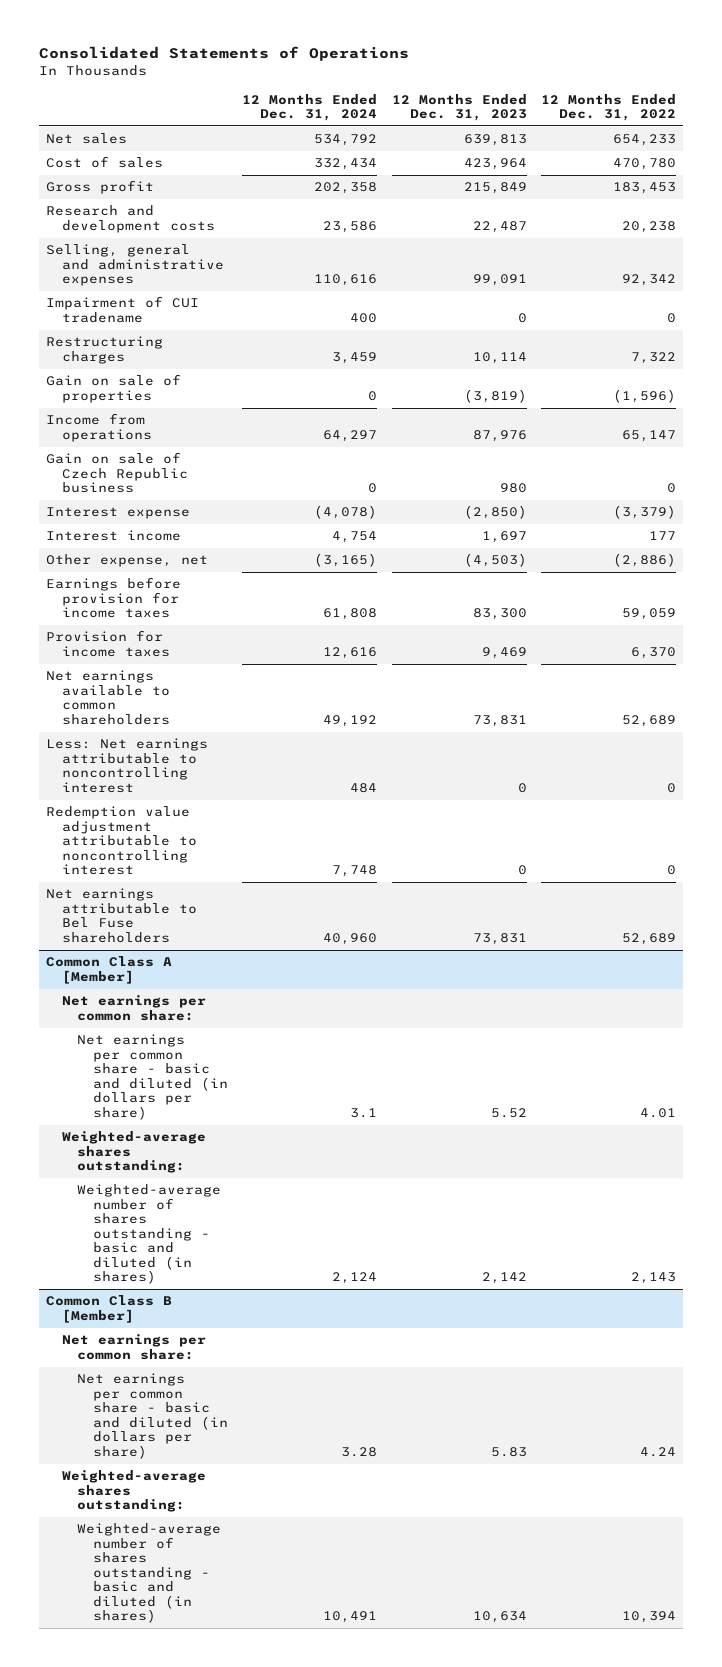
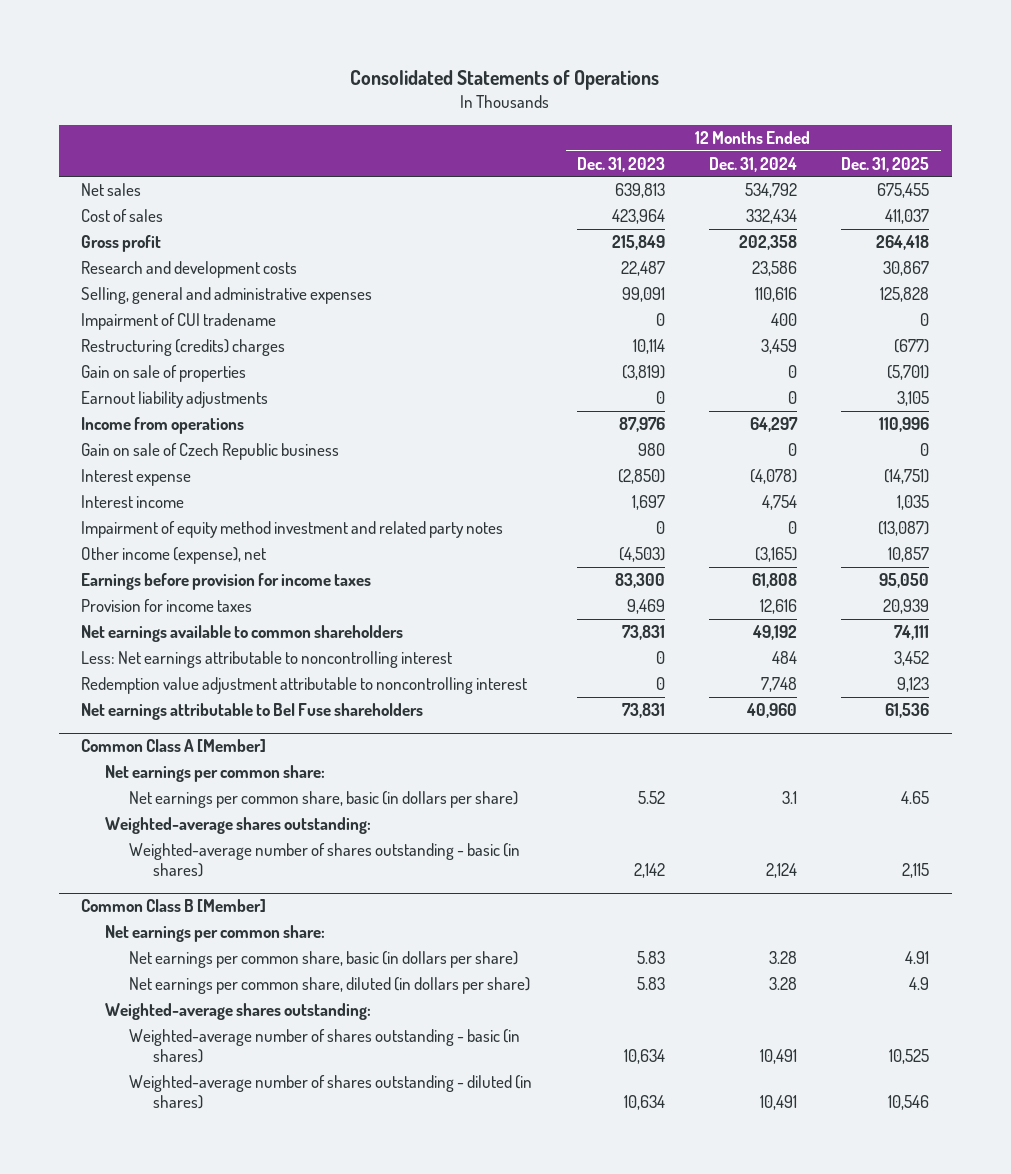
- | 12 Months Ended Dec. 31, 2024 | 12 Months Ended Dec. 31, 2023 | 12 Months Ended Dec. 31, 2022
+ | 12 Months Ended Dec. 31, 2023 | 12 Months Ended Dec. 31, 2024 | 12 Months Ended Dec. 31, 2025
- Restructuring charges | 3,459 | 10,114 | 7,322
+ Restructuring (credits) charges | 10,114 | 3,459 | (677)
+ Earnout liability adjustments | 0 | 0 | 3,105
- Other expense, net | (3,165) | (4,503) | (2,886)
+ Impairment of equity method investment and related party notes | 0 | 0 | (13,087)
+ Other income (expense), net | (4,503) | (3,165) | 10,857
@ Common Class A [Member]
- Net earnings per common share - basic and diluted (in dollars per share) | 3.1 | 5.52 | 4.01
+ Net earnings per common share, basic (in dollars per share) | 5.52 | 3.1 | 4.65
- Weighted-average number of shares outstanding - basic and diluted (in shares) | 2,124 | 2,142 | 2,143
+ Weighted-average number of shares outstanding - basic (in shares) | 2,142 | 2,124 | 2,115
@ Common Class B [Member]
- Net earnings per common share - basic and diluted (in dollars per share) | 3.28 | 5.83 | 4.24
+ Net earnings per common share, basic (in dollars per share) | 5.83 | 3.28 | 4.91
+ Net earnings per common share, diluted (in dollars per share) | 5.83 | 3.28 | 4.9
- Weighted-average number of shares outstanding - basic and diluted (in shares) | 10,491 | 10,634 | 10,394
+ Weighted-average number of shares outstanding - basic (in shares) | 10,634 | 10,491 | 10,525
+ Weighted-average number of shares outstanding - diluted (in shares) | 10,634 | 10,491 | 10,546

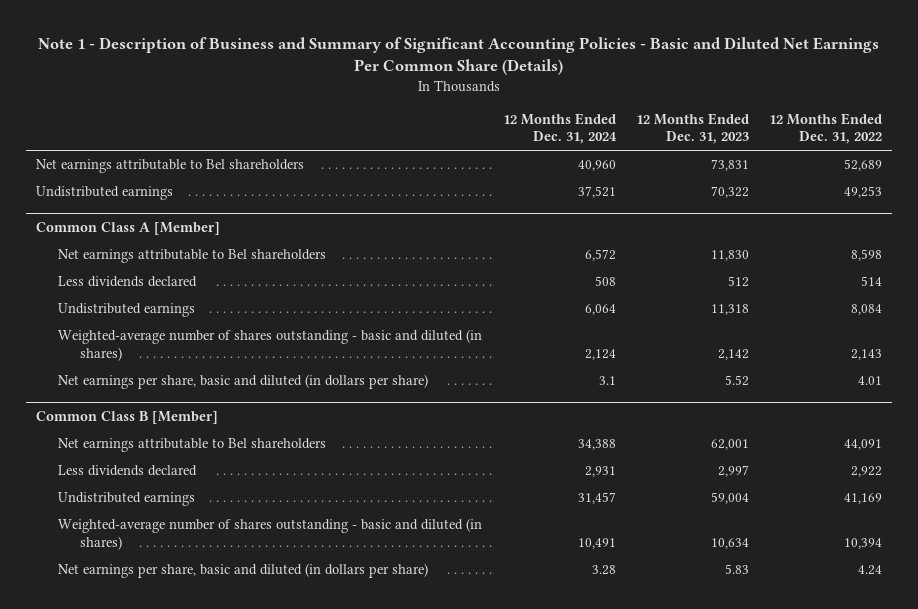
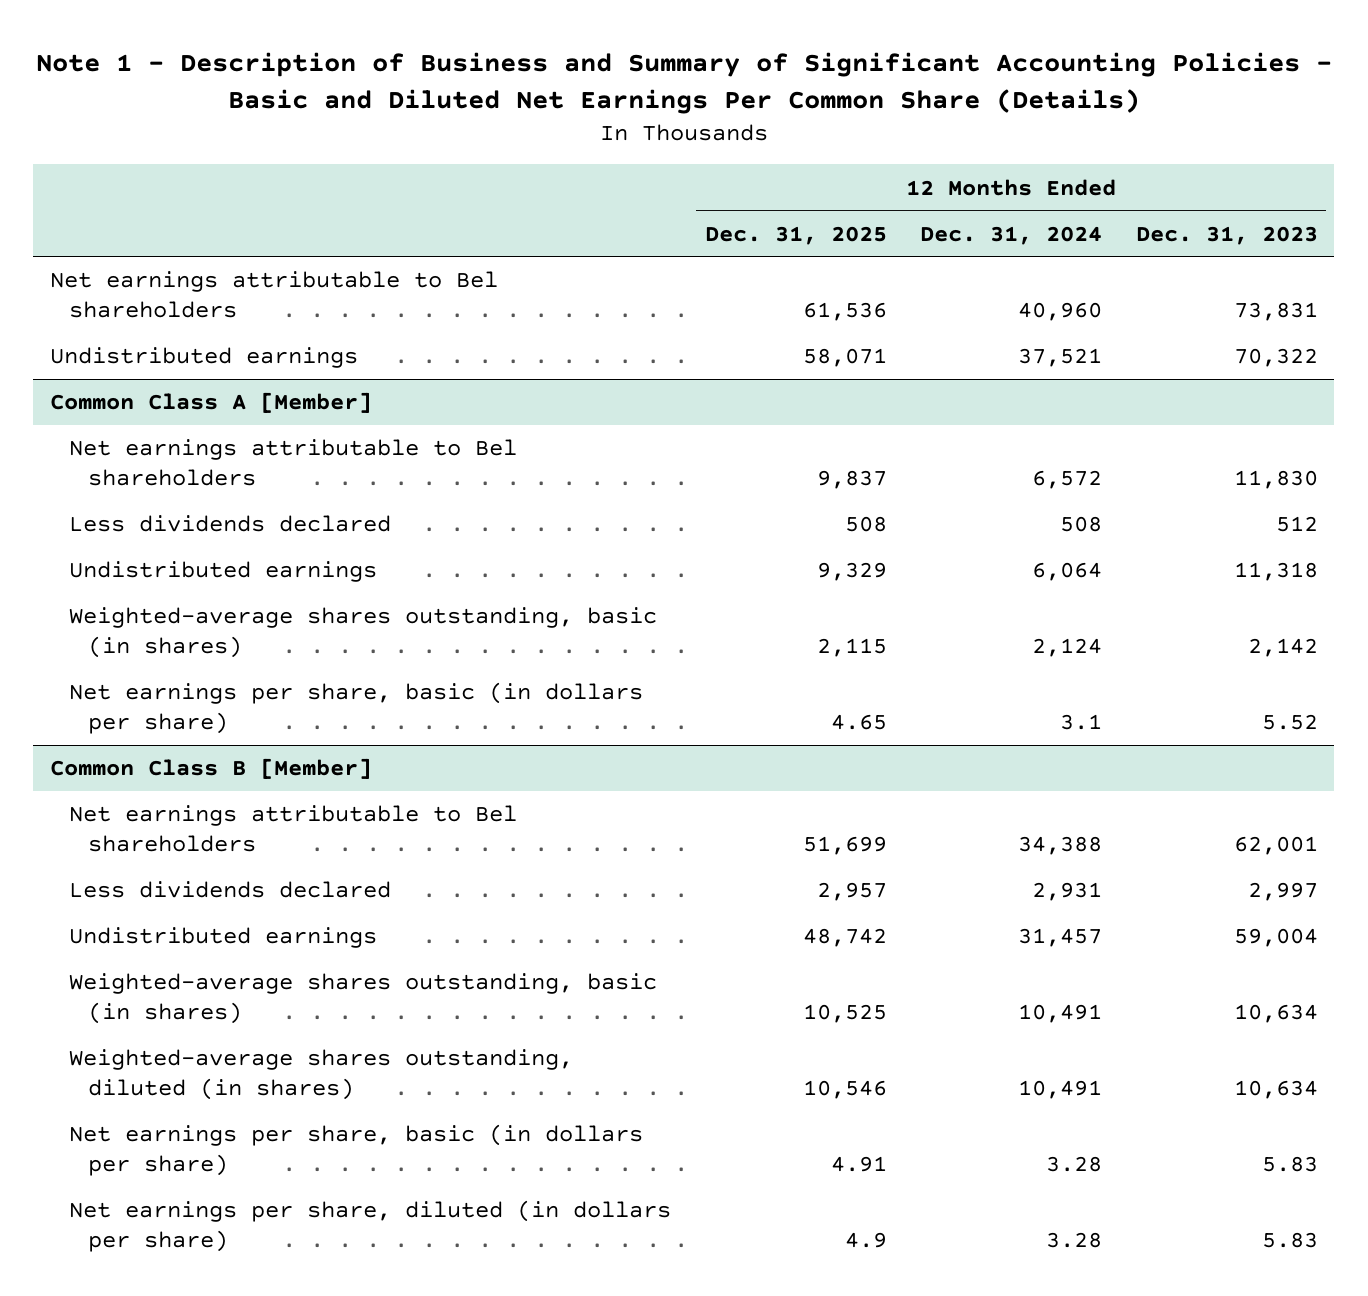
- | 12 Months Ended Dec. 31, 2024 | 12 Months Ended Dec. 31, 2023 | 12 Months Ended Dec. 31, 2022
+ | 12 Months Ended Dec. 31, 2025 | 12 Months Ended Dec. 31, 2024 | 12 Months Ended Dec. 31, 2023
@ Common Class A [Member]
- Weighted-average number of shares outstanding - basic and diluted (in shares) | 2,124 | 2,142 | 2,143
- Net earnings per share, basic and diluted (in dollars per share) | 3.1 | 5.52 | 4.01
+ Weighted-average shares outstanding, basic (in shares) | 2,115 | 2,124 | 2,142
+ Net earnings per share, basic (in dollars per share) | 4.65 | 3.1 | 5.52
@ Common Class B [Member]
- Weighted-average number of shares outstanding - basic and diluted (in shares) | 10,491 | 10,634 | 10,394
- Net earnings per share, basic and diluted (in dollars per share) | 3.28 | 5.83 | 4.24
+ Weighted-average shares outstanding, basic (in shares) | 10,525 | 10,491 | 10,634
+ Weighted-average shares outstanding, diluted (in shares) | 10,546 | 10,491 | 10,634
+ Net earnings per share, basic (in dollars per share) | 4.91 | 3.28 | 5.83
+ Net earnings per share, diluted (in dollars per share) | 4.9 | 3.28 | 5.83

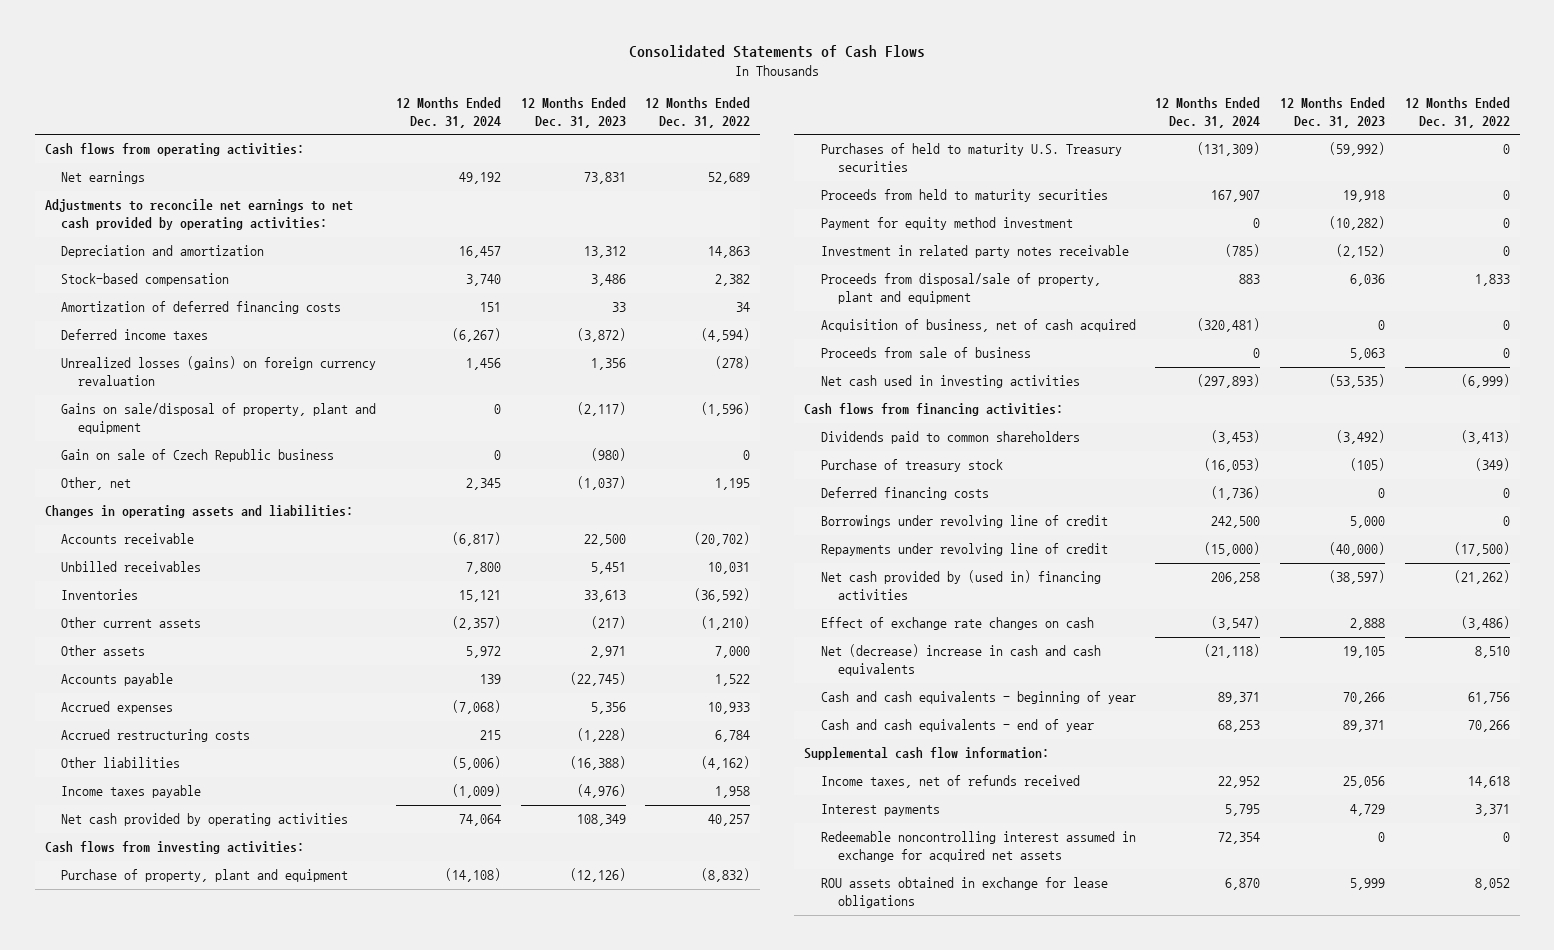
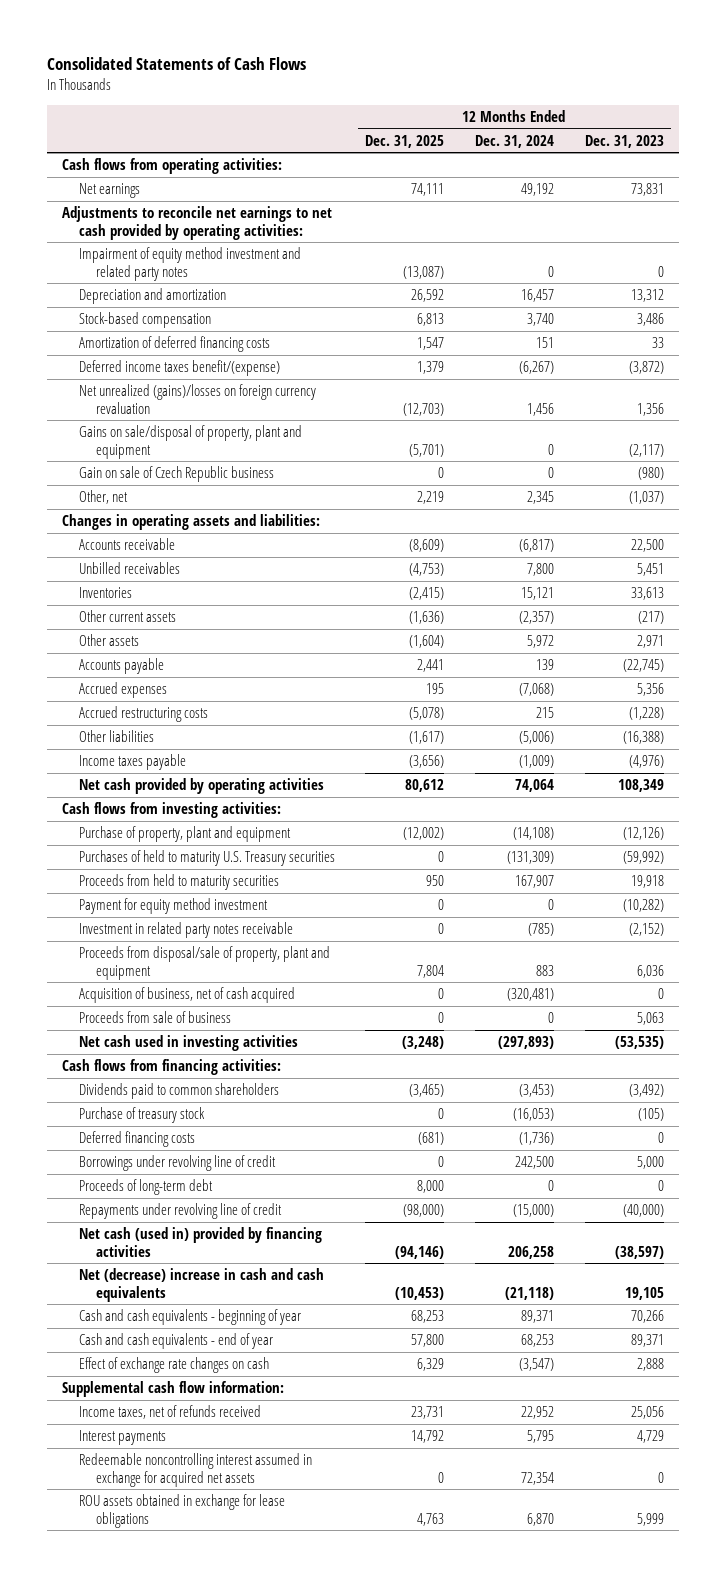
- | 12 Months Ended Dec. 31, 2024 | 12 Months Ended Dec. 31, 2023 | 12 Months Ended Dec. 31, 2022
+ | 12 Months Ended Dec. 31, 2025 | 12 Months Ended Dec. 31, 2024 | 12 Months Ended Dec. 31, 2023
+ Impairment of equity method investment and related party notes | (13,087) | 0 | 0
- Deferred income taxes | (6,267) | (3,872) | (4,594)
- Unrealized losses (gains) on foreign currency revaluation | 1,456 | 1,356 | (278)
+ Deferred income taxes benefit/(expense) | 1,379 | (6,267) | (3,872)
+ Net unrealized (gains)/losses on foreign currency revaluation | (12,703) | 1,456 | 1,356
+ Proceeds of long-term debt | 8,000 | 0 | 0
- Net cash provided by (used in) financing activities | 206,258 | (38,597) | (21,262)
+ Net cash (used in) provided by financing activities | (94,146) | 206,258 | (38,597)
moved down: Effect of exchange rate changes on cash | 6,329 | (3,547) | 2,888

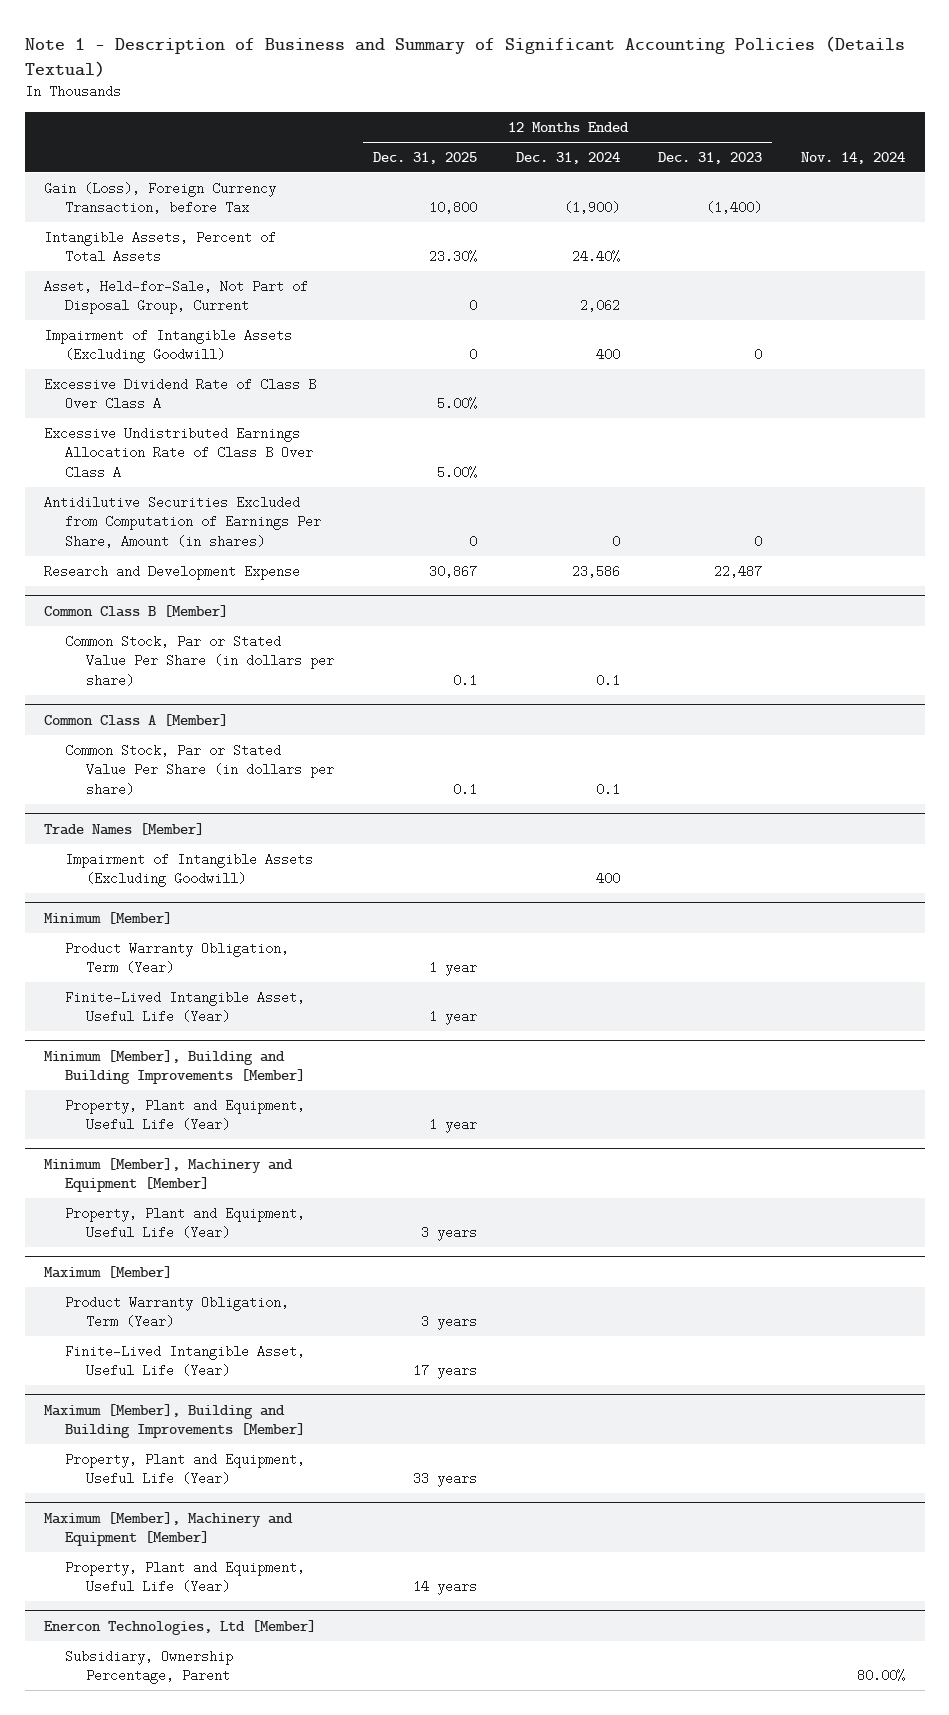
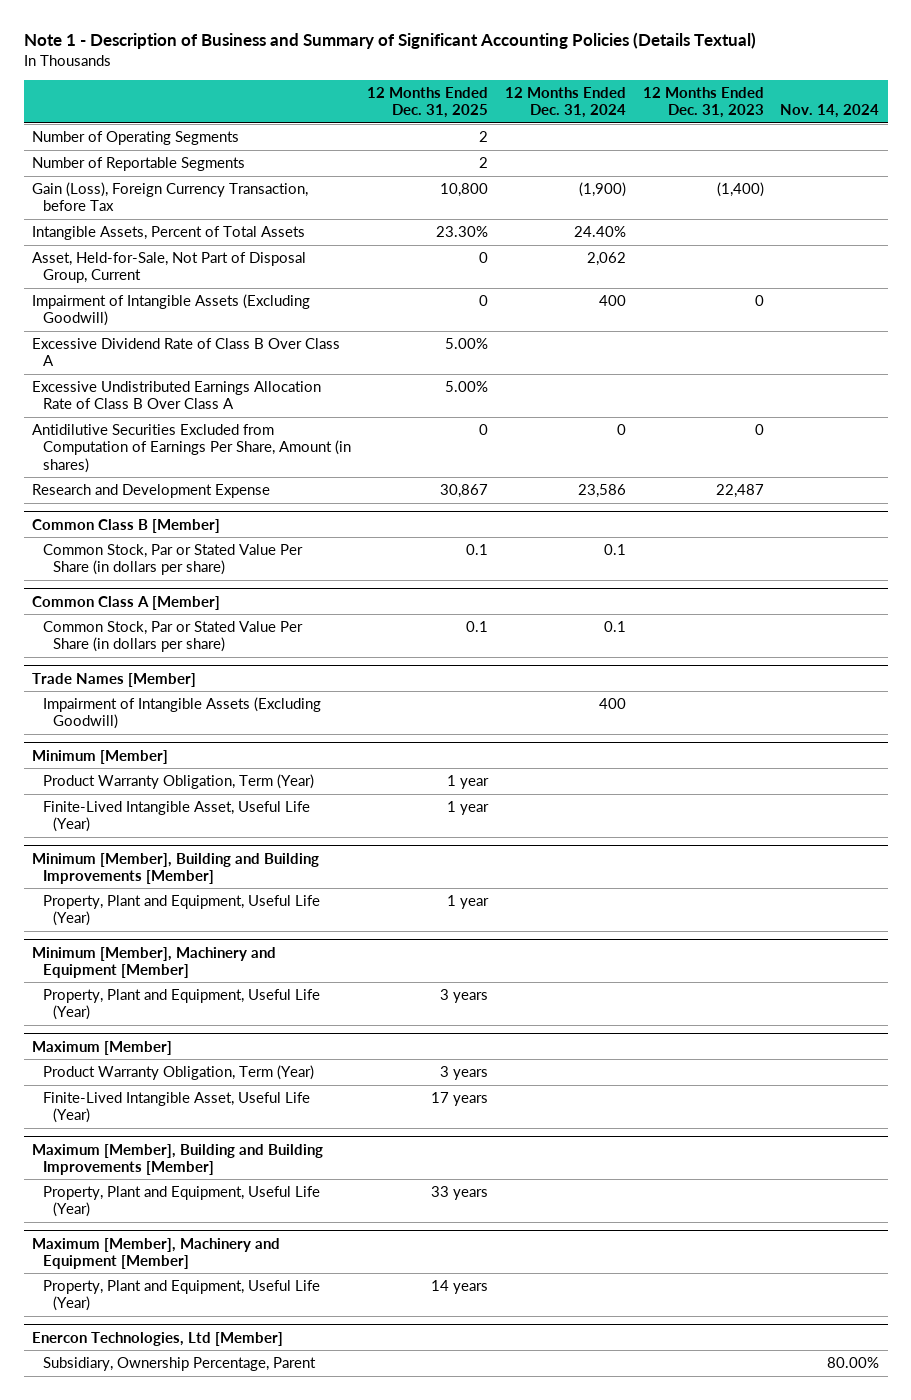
+ Number of Operating Segments | 2 | | |
+ Number of Reportable Segments | 2 | | |

